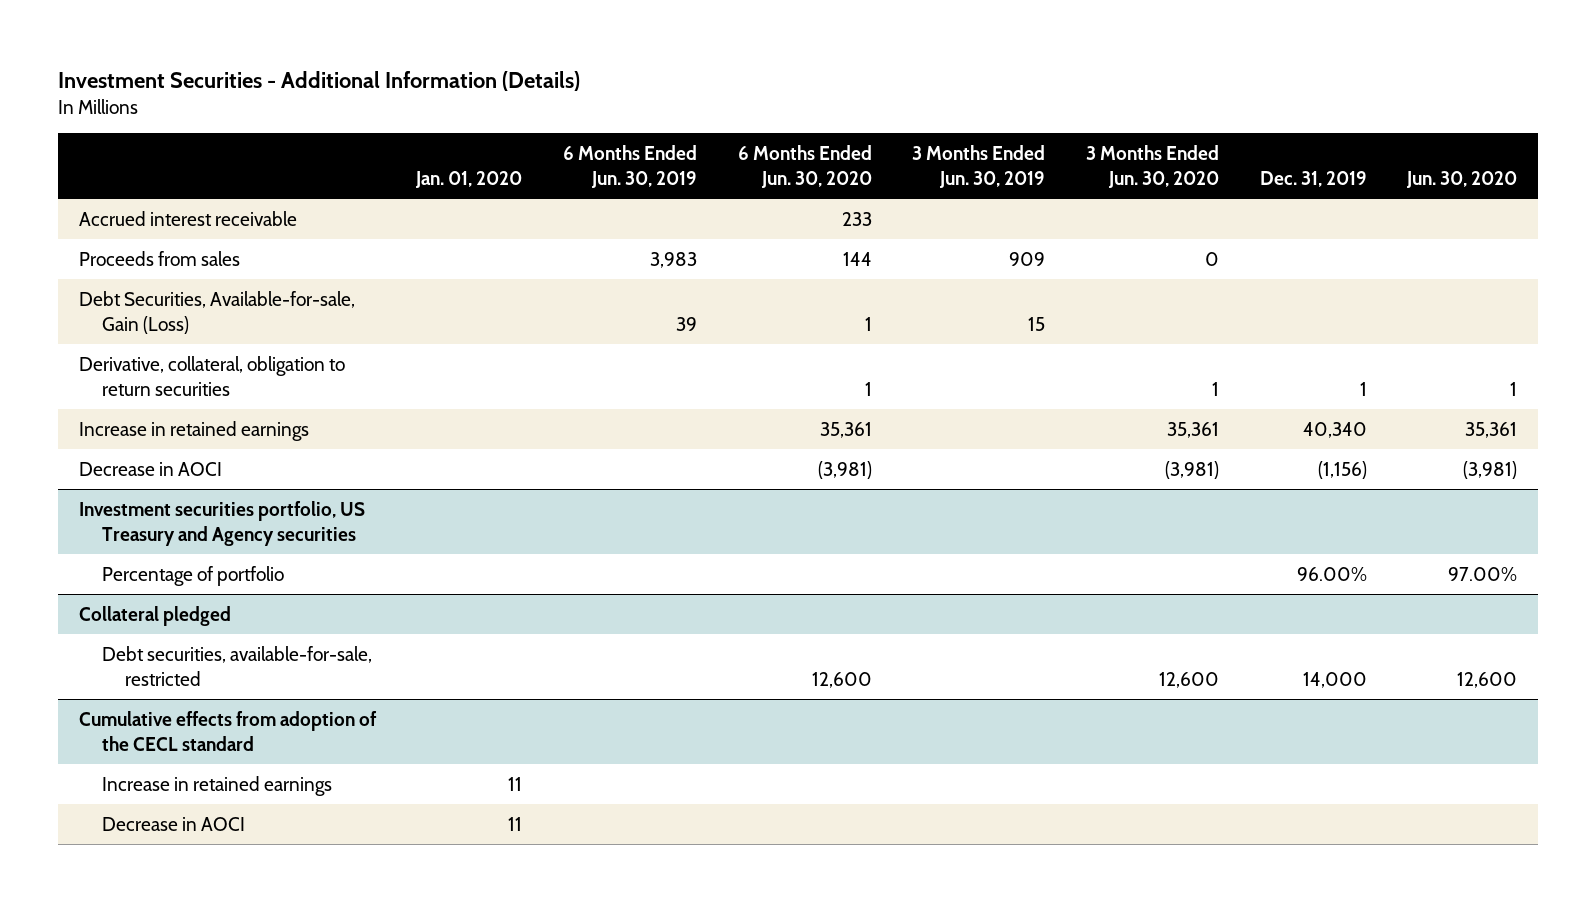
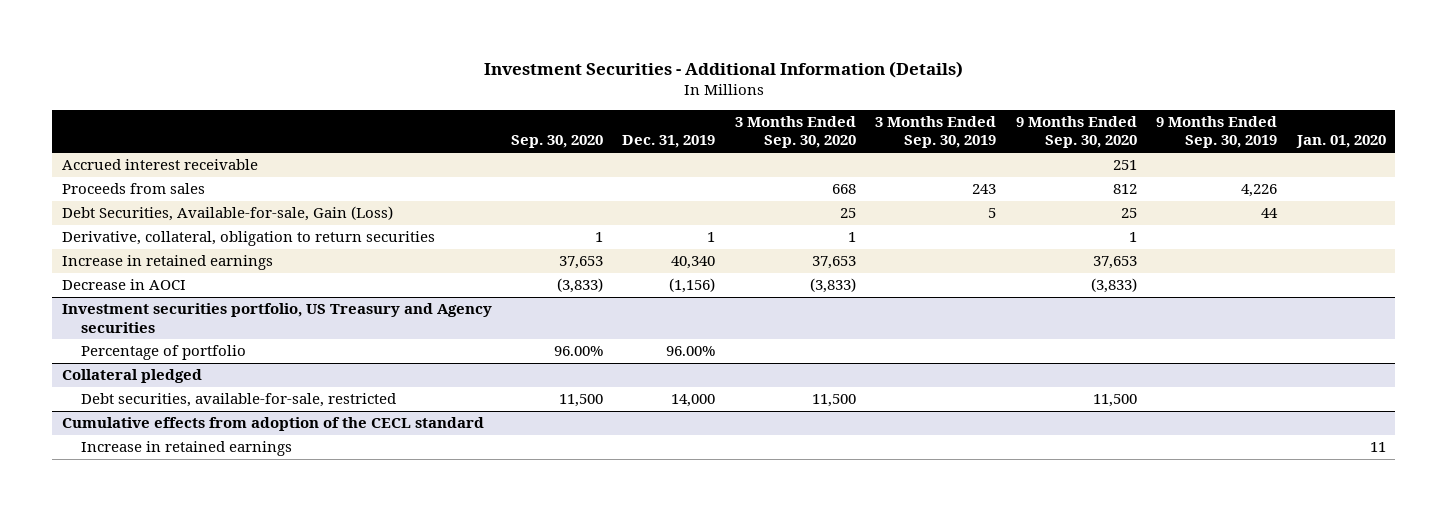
- | Jan. 01, 2020 | 6 Months Ended Jun. 30, 2019 | 6 Months Ended Jun. 30, 2020 | 3 Months Ended Jun. 30, 2019 | 3 Months Ended Jun. 30, 2020 | Dec. 31, 2019 | Jun. 30, 2020
+ | Sep. 30, 2020 | Dec. 31, 2019 | 3 Months Ended Sep. 30, 2020 | 3 Months Ended Sep. 30, 2019 | 9 Months Ended Sep. 30, 2020 | 9 Months Ended Sep. 30, 2019 | Jan. 01, 2020
@ Cumulative effects from adoption of the CECL standard
- Decrease in AOCI | 11 | | | | | |

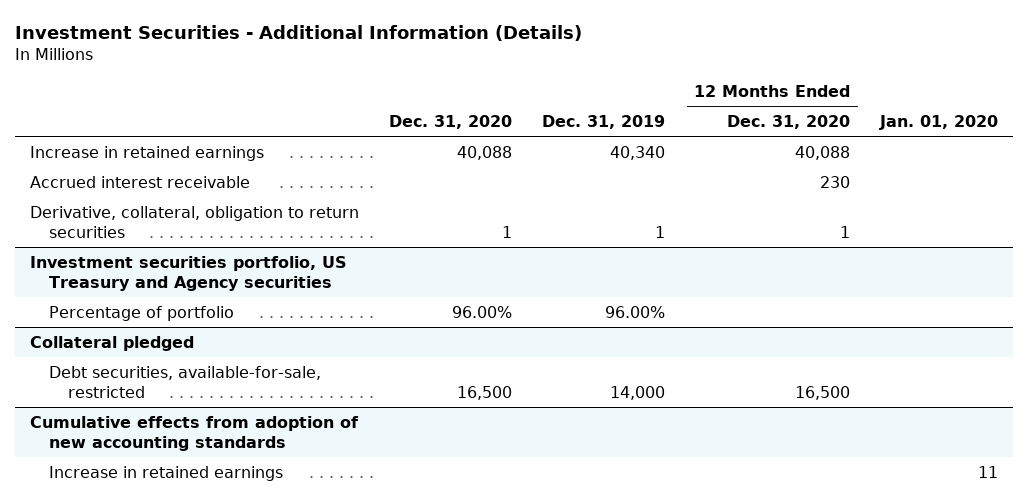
- | Sep. 30, 2020 | Dec. 31, 2019 | 3 Months Ended Sep. 30, 2020 | 3 Months Ended Sep. 30, 2019 | 9 Months Ended Sep. 30, 2020 | 9 Months Ended Sep. 30, 2019 | Jan. 01, 2020
+ | Dec. 31, 2020 | Dec. 31, 2019 | 12 Months Ended Dec. 31, 2020 | Jan. 01, 2020
moved up: Increase in retained earnings | 40,088 | 40,340 | 40,088 |
- Proceeds from sales | | | 668 | 243 | 812 | 4,226 |
- Debt Securities, Available-for-sale, Gain (Loss) | | | 25 | 5 | 25 | 44 |
- Decrease in AOCI | (3,833) | (1,156) | (3,833) | | (3,833) | |
- Cumulative effects from adoption of the CECL standard
+ Cumulative effects from adoption of new accounting standards

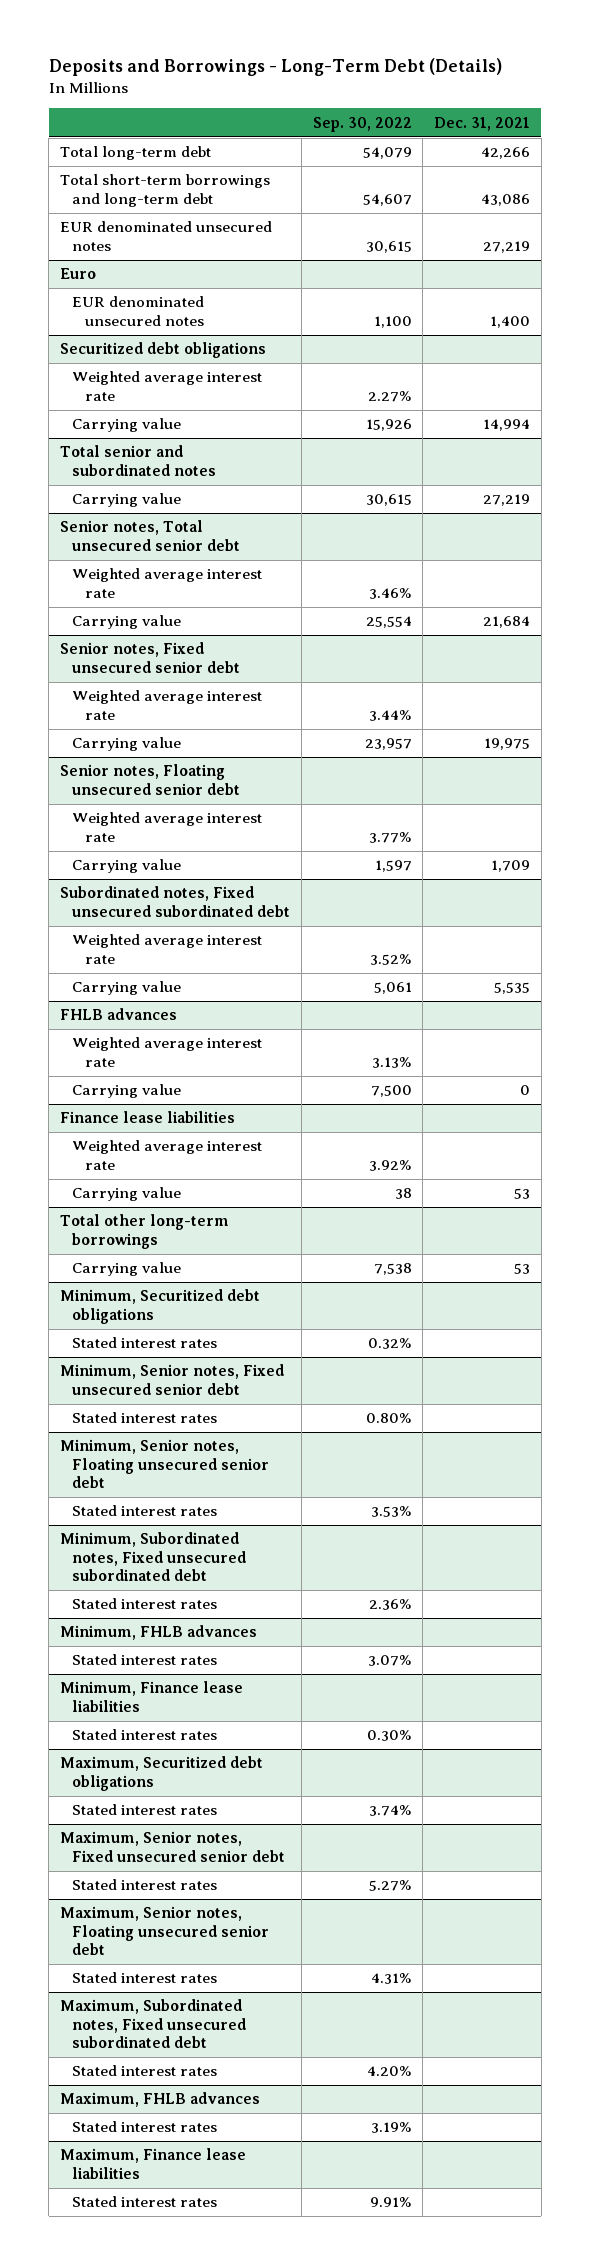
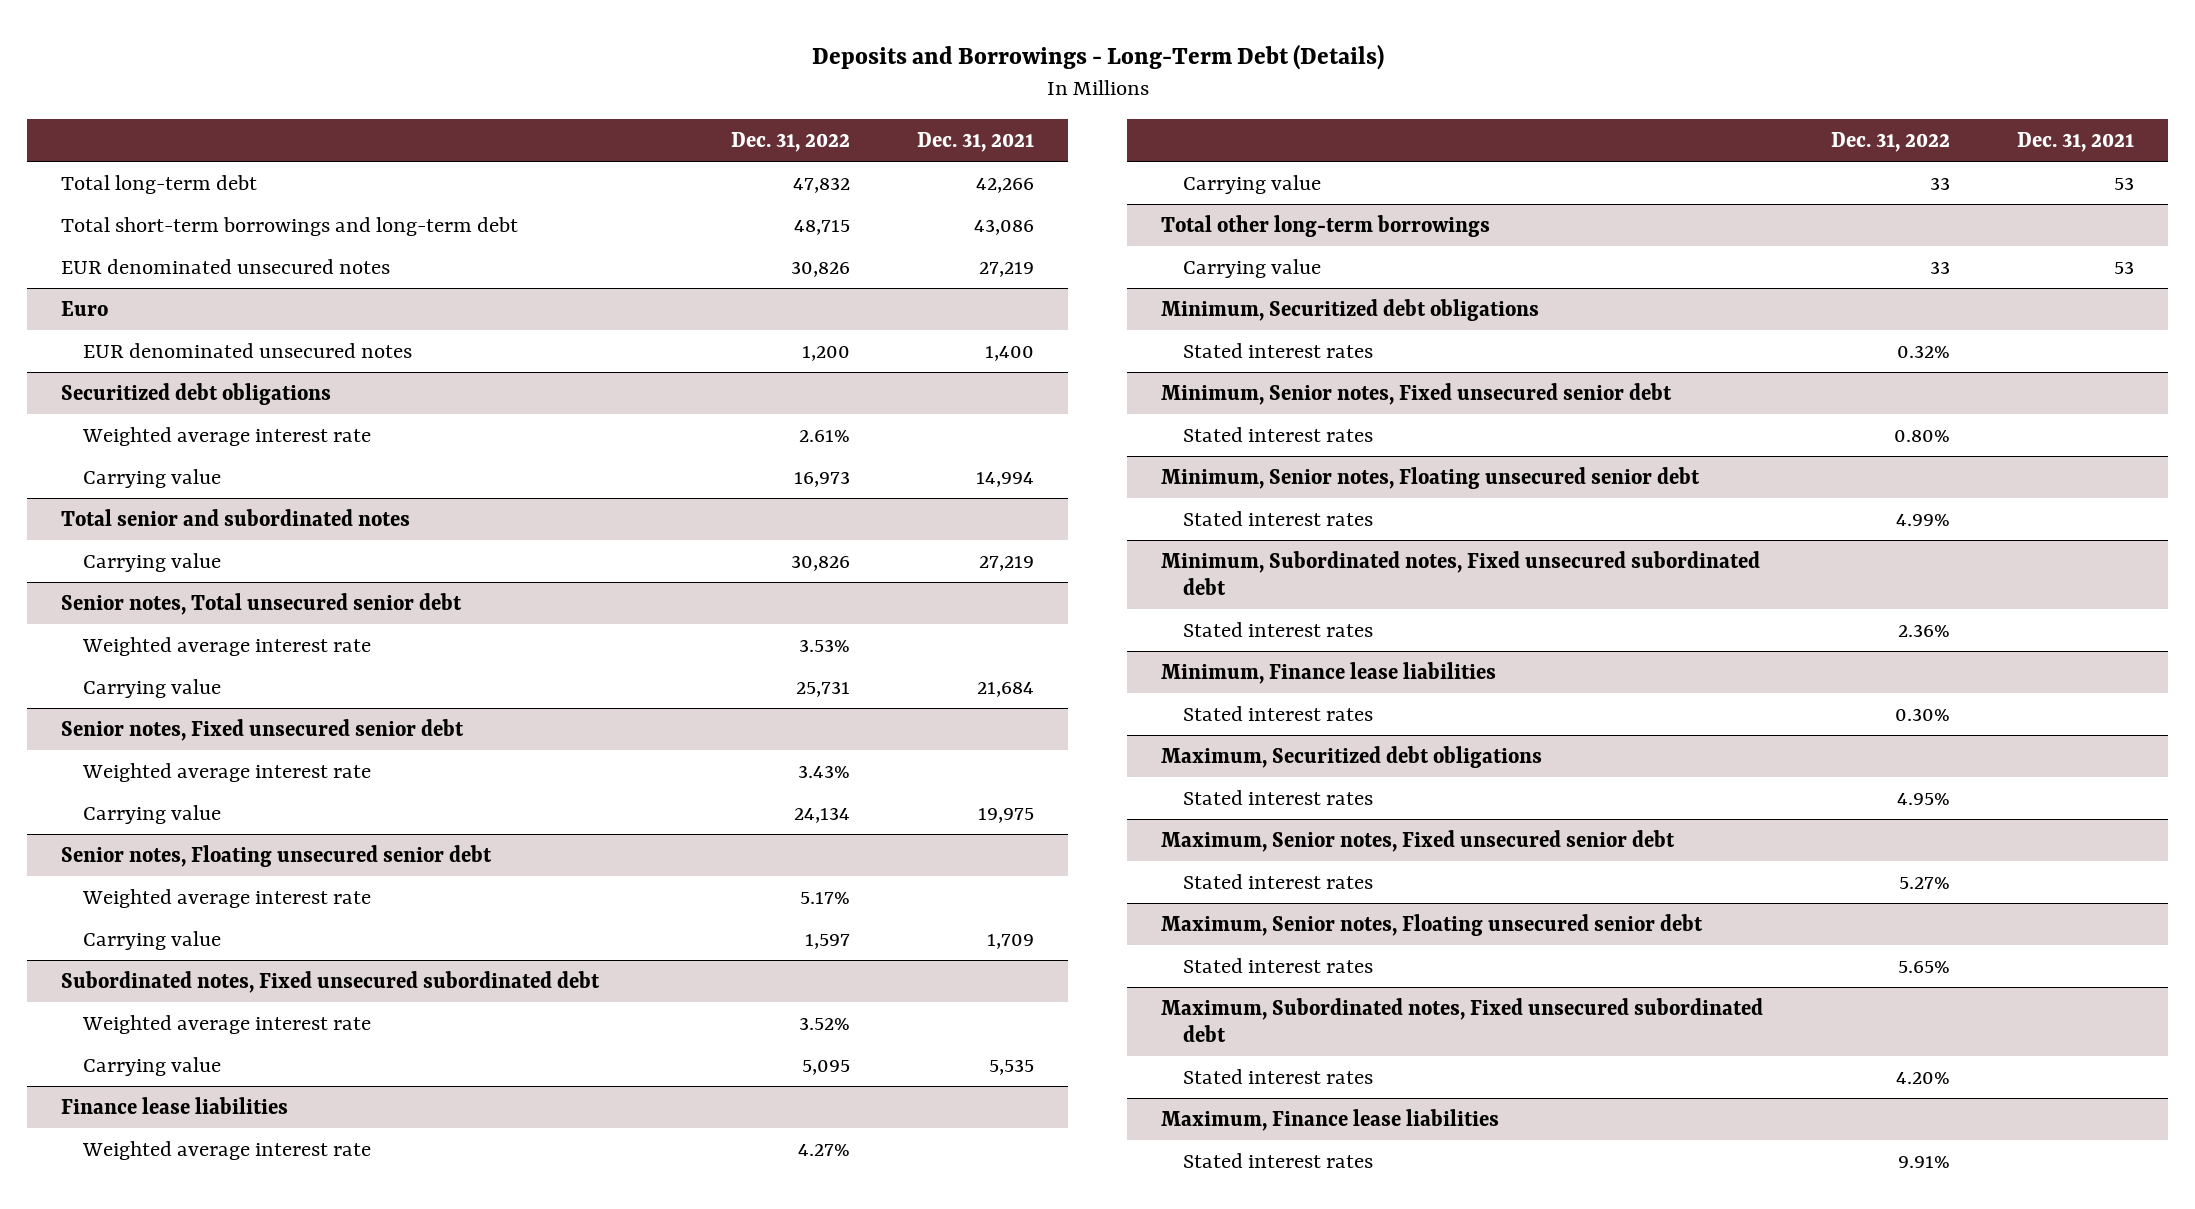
- | Sep. 30, 2022 | Dec. 31, 2021
+ | Dec. 31, 2022 | Dec. 31, 2021
- FHLB advances
- Weighted average interest rate | 3.13% |
- Carrying value | 7,500 | 0
- Minimum, FHLB advances
- Stated interest rates | 3.07% |
- Maximum, FHLB advances
- Stated interest rates | 3.19% |

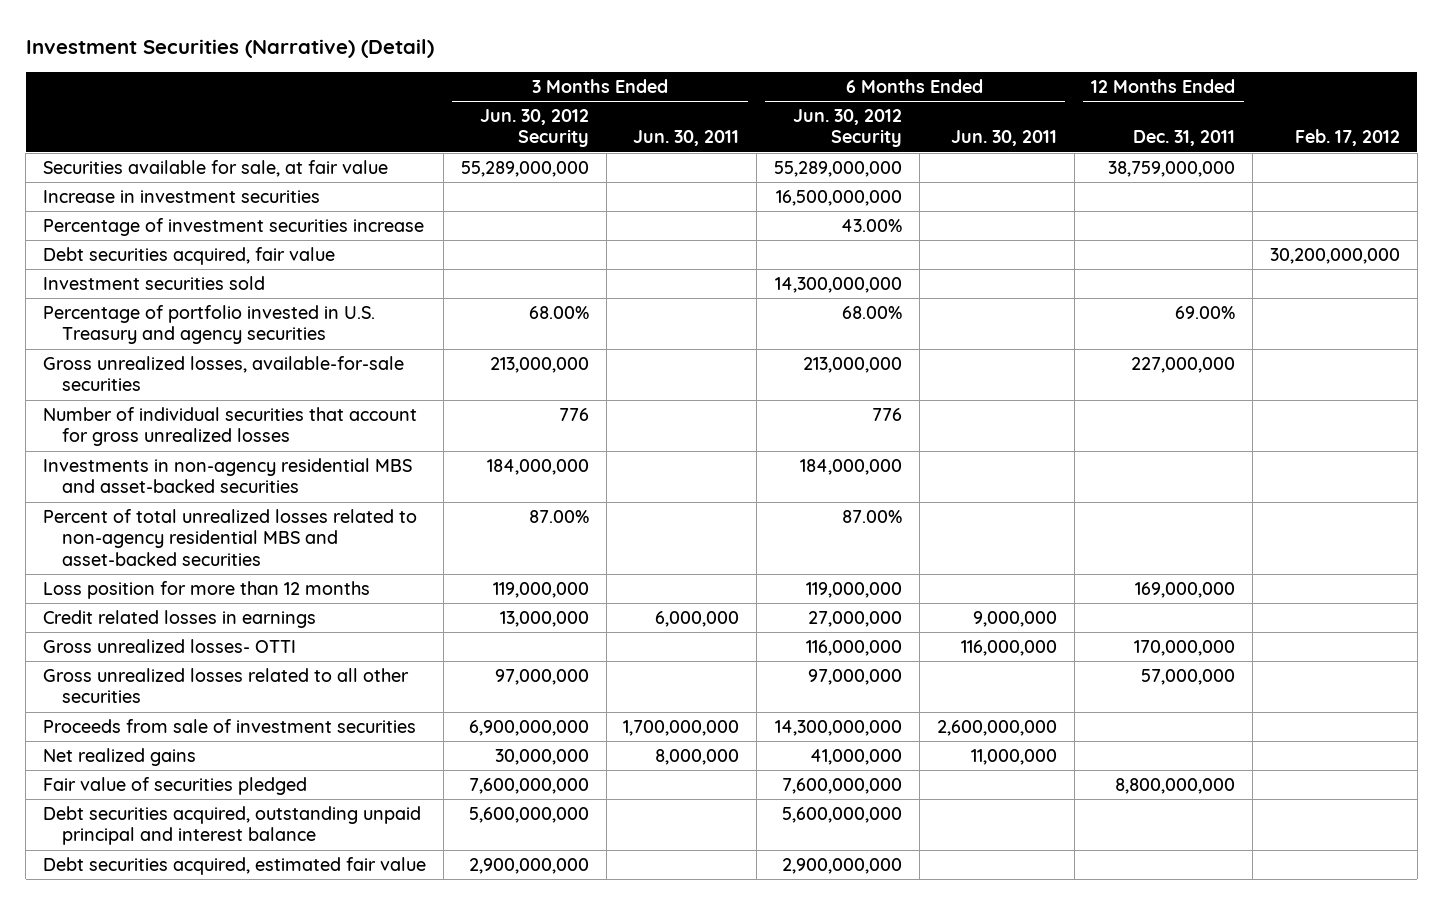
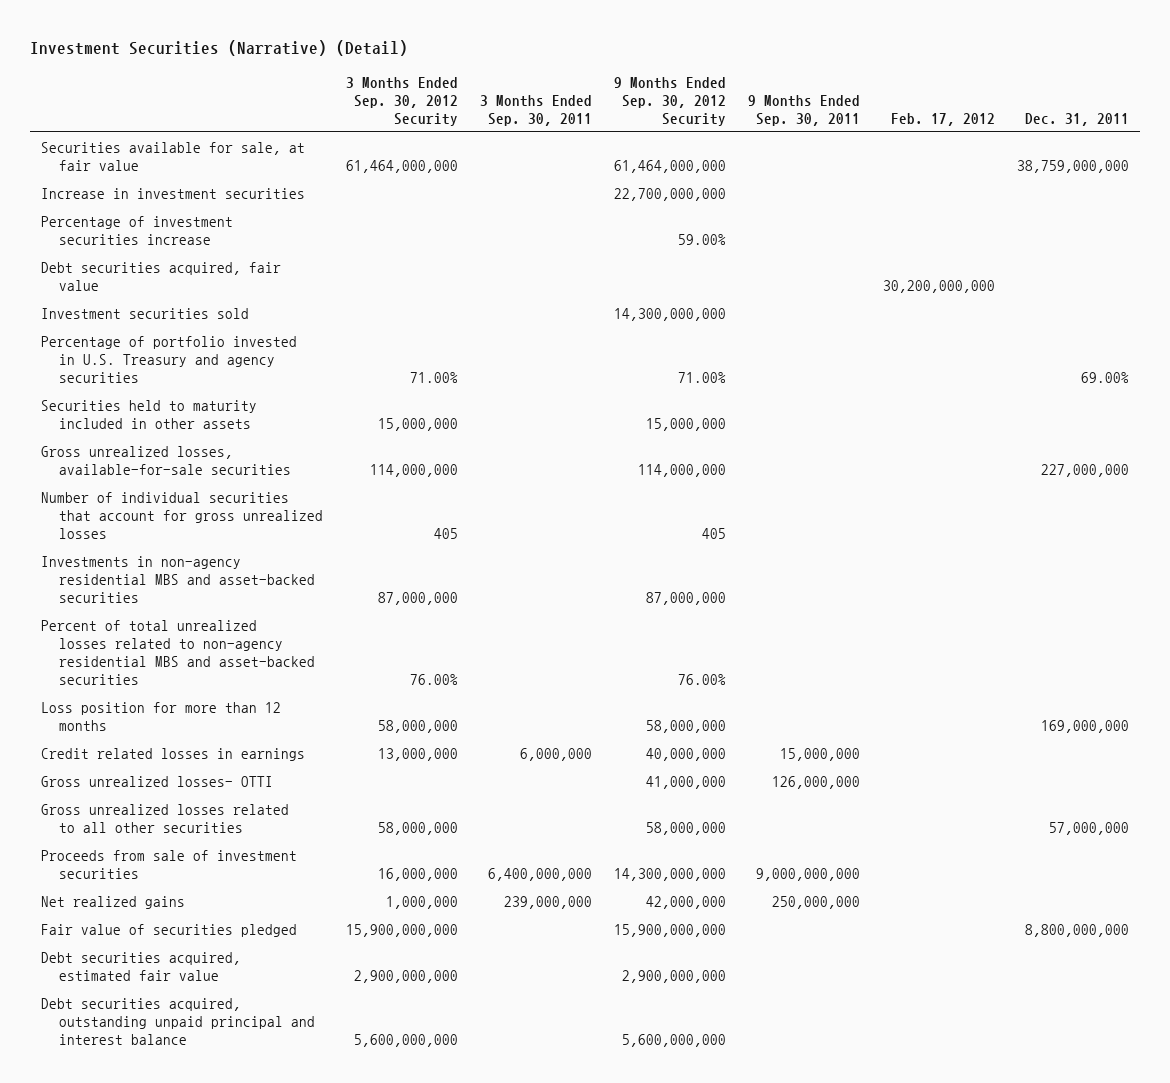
- | 3 Months Ended Jun. 30, 2012 Security | 3 Months Ended Jun. 30, 2011 | 6 Months Ended Jun. 30, 2012 Security | 6 Months Ended Jun. 30, 2011 | 12 Months Ended Dec. 31, 2011 | Feb. 17, 2012
+ | 3 Months Ended Sep. 30, 2012 Security | 3 Months Ended Sep. 30, 2011 | 9 Months Ended Sep. 30, 2012 Security | 9 Months Ended Sep. 30, 2011 | Feb. 17, 2012 | Dec. 31, 2011
+ Securities held to maturity included in other assets | 15,000,000 | | 15,000,000 | | |
moved down: Debt securities acquired, outstanding unpaid principal and interest balance | 5,600,000,000 | | 5,600,000,000 | | |

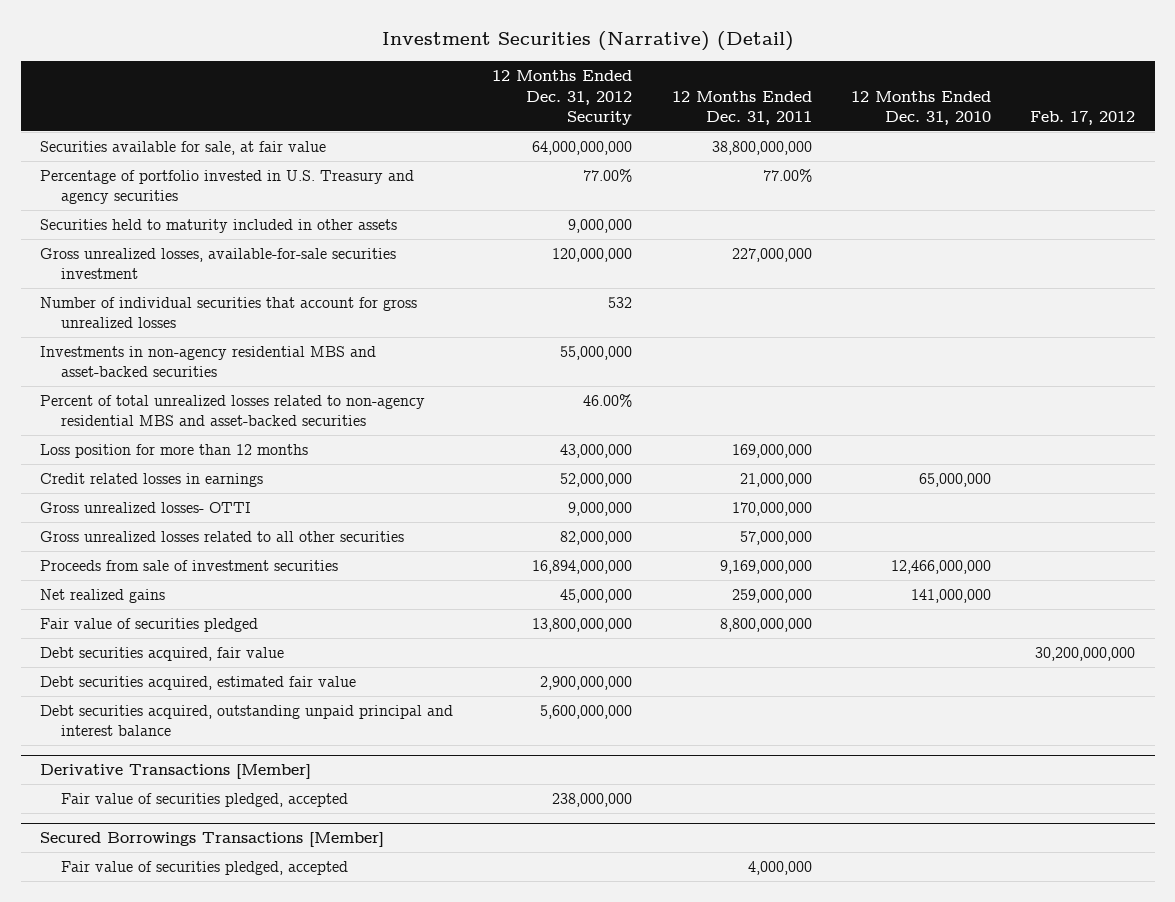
- | 3 Months Ended Sep. 30, 2012 Security | 3 Months Ended Sep. 30, 2011 | 9 Months Ended Sep. 30, 2012 Security | 9 Months Ended Sep. 30, 2011 | Feb. 17, 2012 | Dec. 31, 2011
+ | 12 Months Ended Dec. 31, 2012 Security | 12 Months Ended Dec. 31, 2011 | 12 Months Ended Dec. 31, 2010 | Feb. 17, 2012
- Increase in investment securities | | | 22,700,000,000 | | |
- Percentage of investment securities increase | | | 59.00% | | |
- Investment securities sold | | | 14,300,000,000 | | |
- Gross unrealized losses, available-for-sale securities | 114,000,000 | | 114,000,000 | | | 227,000,000
+ Gross unrealized losses, available-for-sale securities investment | 120,000,000 | 227,000,000 | |
moved down: Debt securities acquired, fair value | | | | 30,200,000,000
+ Derivative Transactions [Member]
+ Fair value of securities pledged, accepted | 238,000,000 | | |
+ Secured Borrowings Transactions [Member]
+ Fair value of securities pledged, accepted | | 4,000,000 | |

